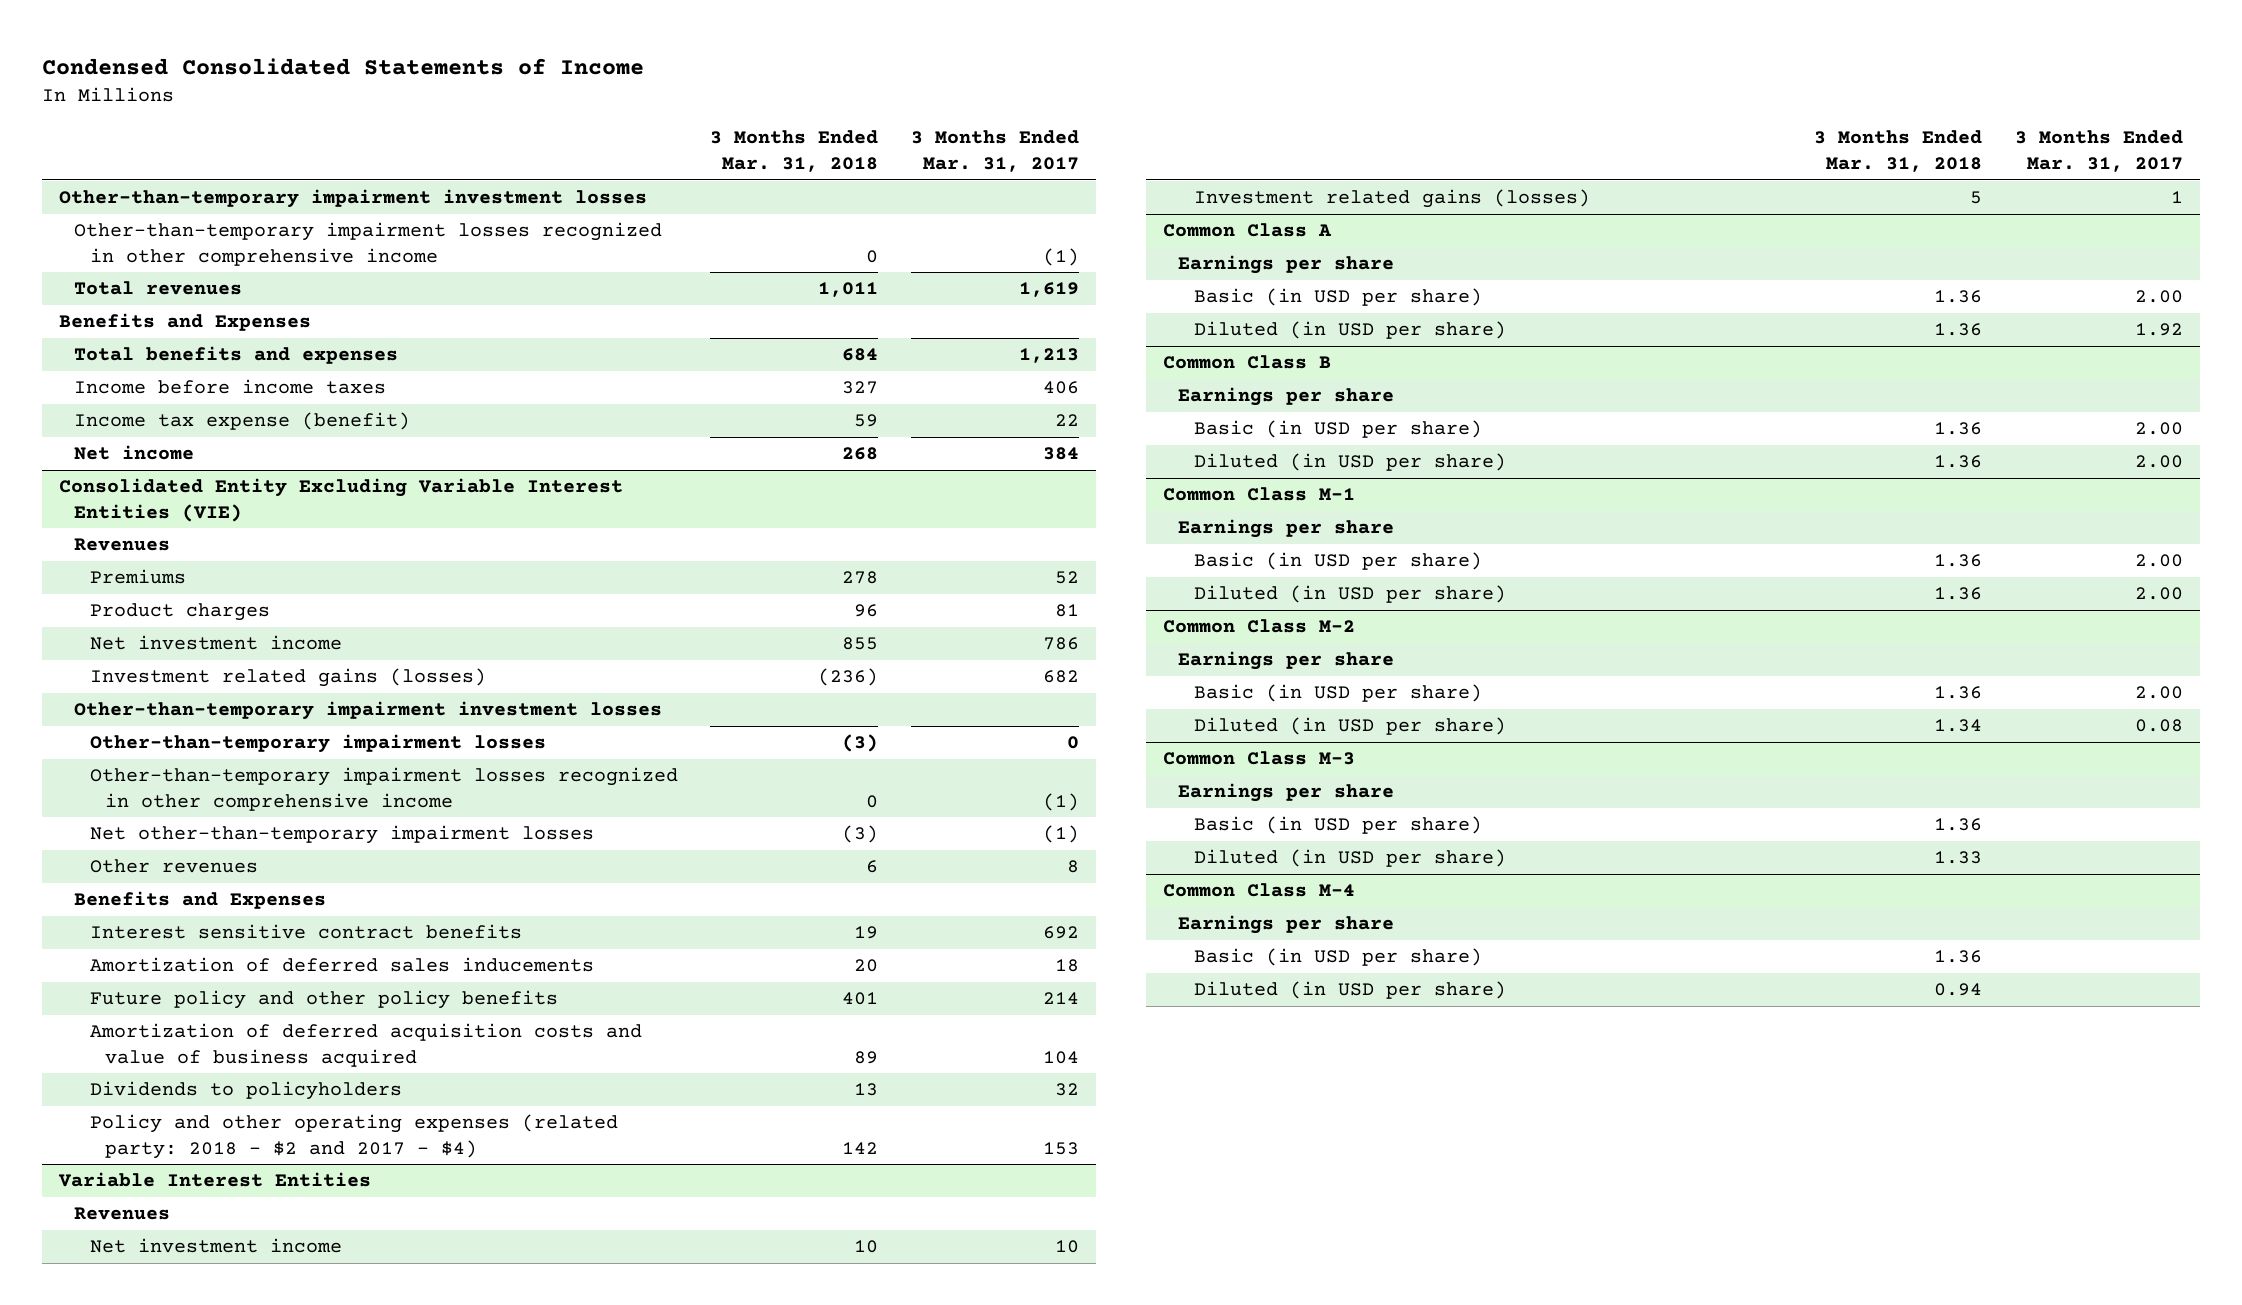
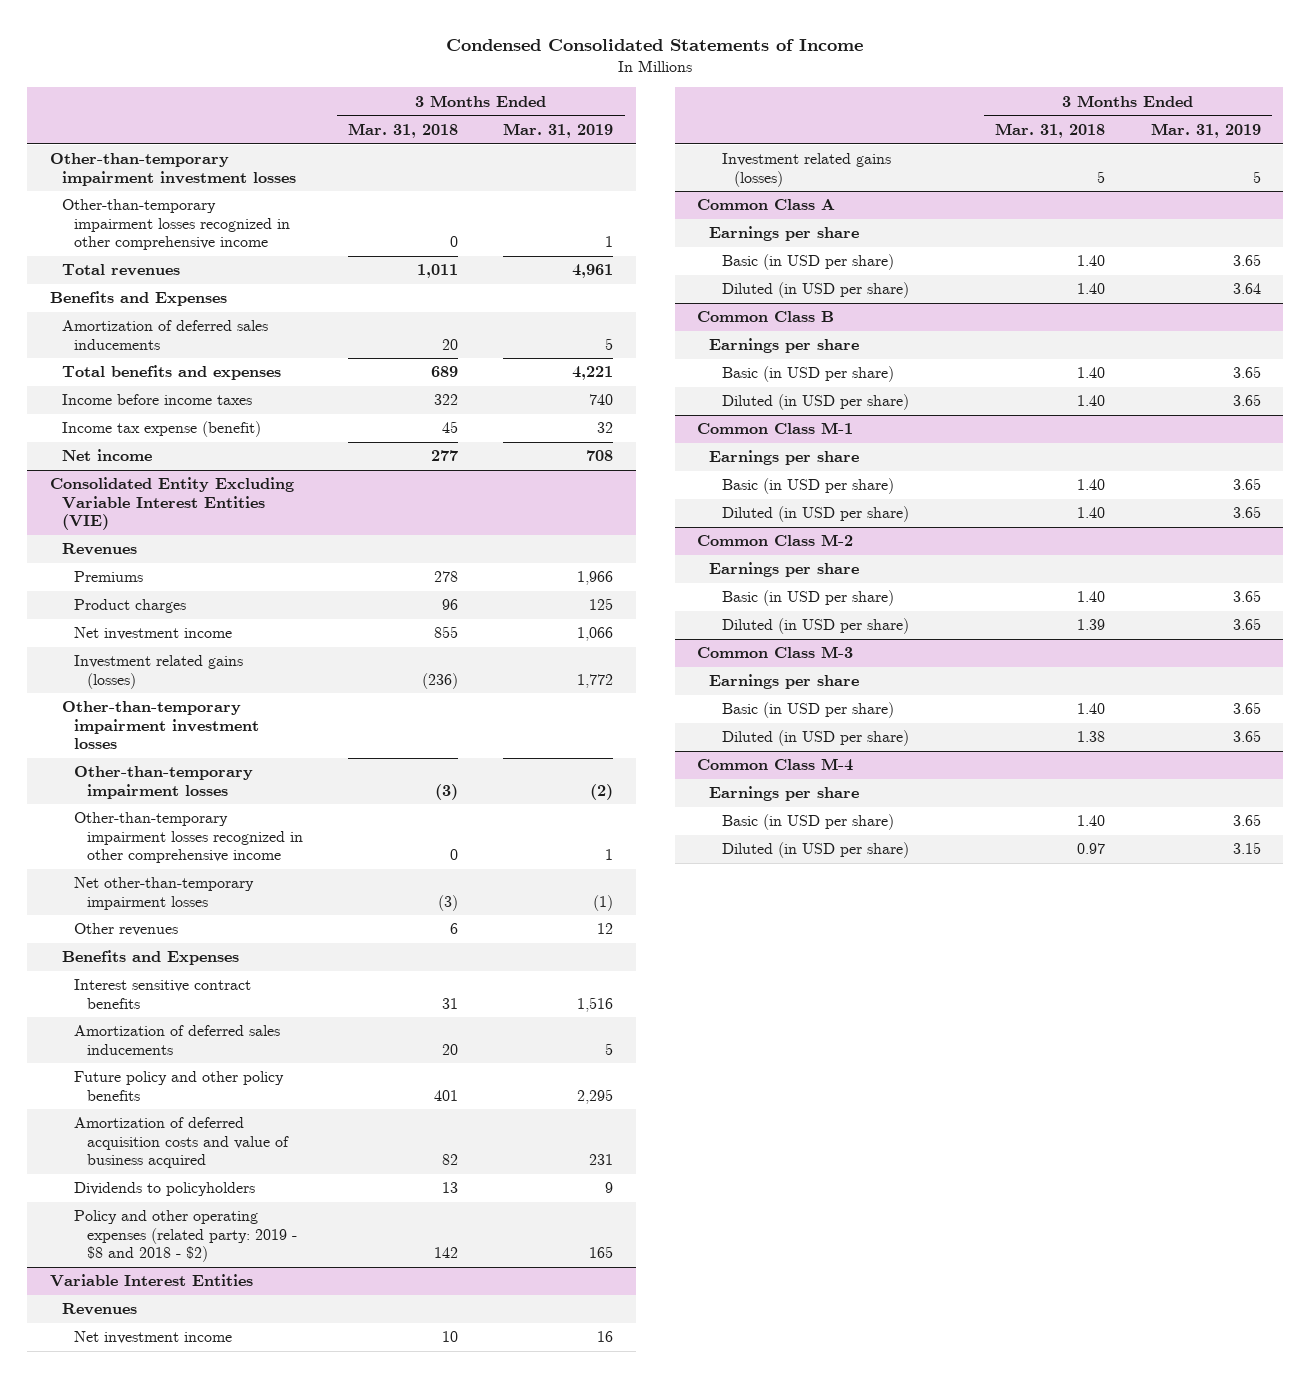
- | 3 Months Ended Mar. 31, 2018 | 3 Months Ended Mar. 31, 2017
+ | 3 Months Ended Mar. 31, 2018 | 3 Months Ended Mar. 31, 2019
- Total benefits and expenses | 684 | 1,213
- Income before income taxes | 327 | 406
- Income tax expense (benefit) | 59 | 22
- Net income | 268 | 384
+ Amortization of deferred sales inducements | 20 | 5
+ Total benefits and expenses | 689 | 4,221
+ Income before income taxes | 322 | 740
+ Income tax expense (benefit) | 45 | 32
+ Net income | 277 | 708
@ Consolidated Entity Excluding Variable Interest Entities (VIE)
- Interest sensitive contract benefits | 19 | 692
+ Interest sensitive contract benefits | 31 | 1,516
- Amortization of deferred acquisition costs and value of business acquired | 89 | 104
+ Amortization of deferred acquisition costs and value of business acquired | 82 | 231
- Policy and other operating expenses (related party: 2018 - $2 and 2017 - $4) | 142 | 153
+ Policy and other operating expenses (related party: 2019 - $8 and 2018 - $2) | 142 | 165
@ Common Class A
- Basic (in USD per share) | 1.36 | 2.00
- Diluted (in USD per share) | 1.36 | 1.92
+ Basic (in USD per share) | 1.40 | 3.65
+ Diluted (in USD per share) | 1.40 | 3.64
@ Common Class B
- Basic (in USD per share) | 1.36 | 2.00
- Diluted (in USD per share) | 1.36 | 2.00
+ Basic (in USD per share) | 1.40 | 3.65
+ Diluted (in USD per share) | 1.40 | 3.65
@ Common Class M-1
- Basic (in USD per share) | 1.36 | 2.00
- Diluted (in USD per share) | 1.36 | 2.00
+ Basic (in USD per share) | 1.40 | 3.65
+ Diluted (in USD per share) | 1.40 | 3.65
@ Common Class M-2
- Basic (in USD per share) | 1.36 | 2.00
- Diluted (in USD per share) | 1.34 | 0.08
+ Basic (in USD per share) | 1.40 | 3.65
+ Diluted (in USD per share) | 1.39 | 3.65
@ Common Class M-3
- Basic (in USD per share) | 1.36 |
- Diluted (in USD per share) | 1.33 |
+ Basic (in USD per share) | 1.40 | 3.65
+ Diluted (in USD per share) | 1.38 | 3.65
@ Common Class M-4
- Basic (in USD per share) | 1.36 |
- Diluted (in USD per share) | 0.94 |
+ Basic (in USD per share) | 1.40 | 3.65
+ Diluted (in USD per share) | 0.97 | 3.15

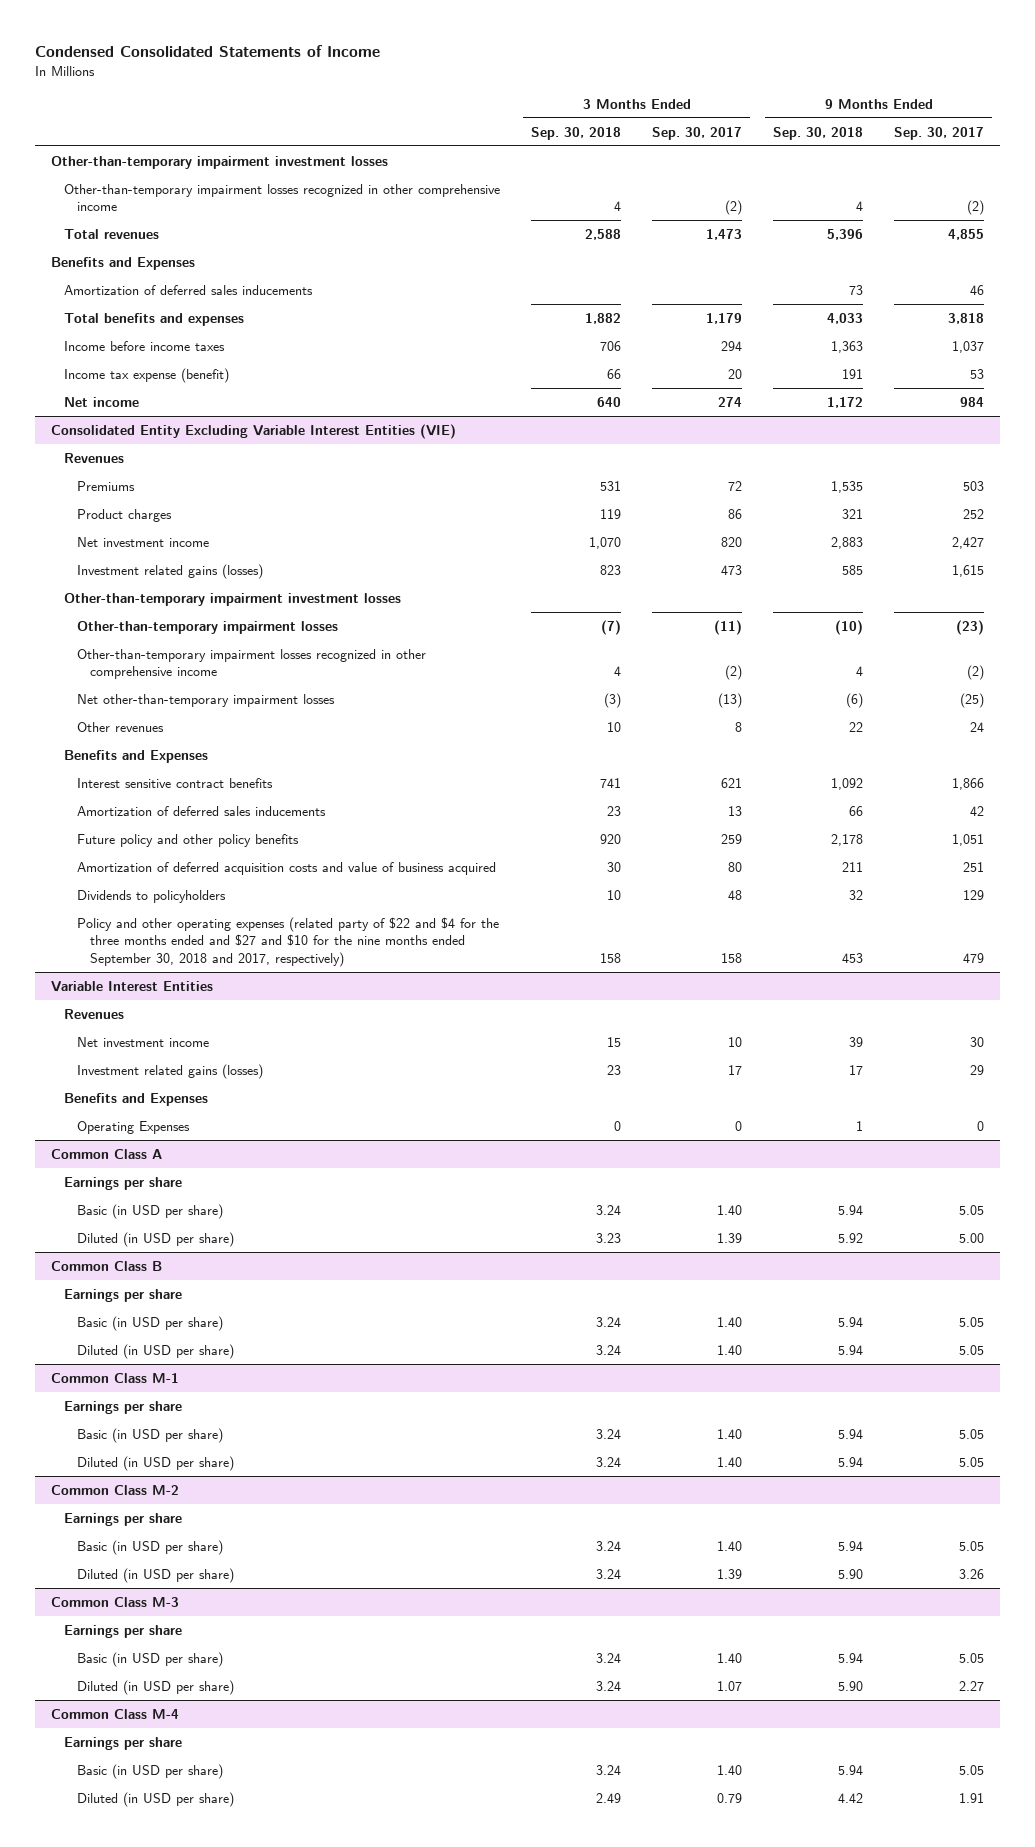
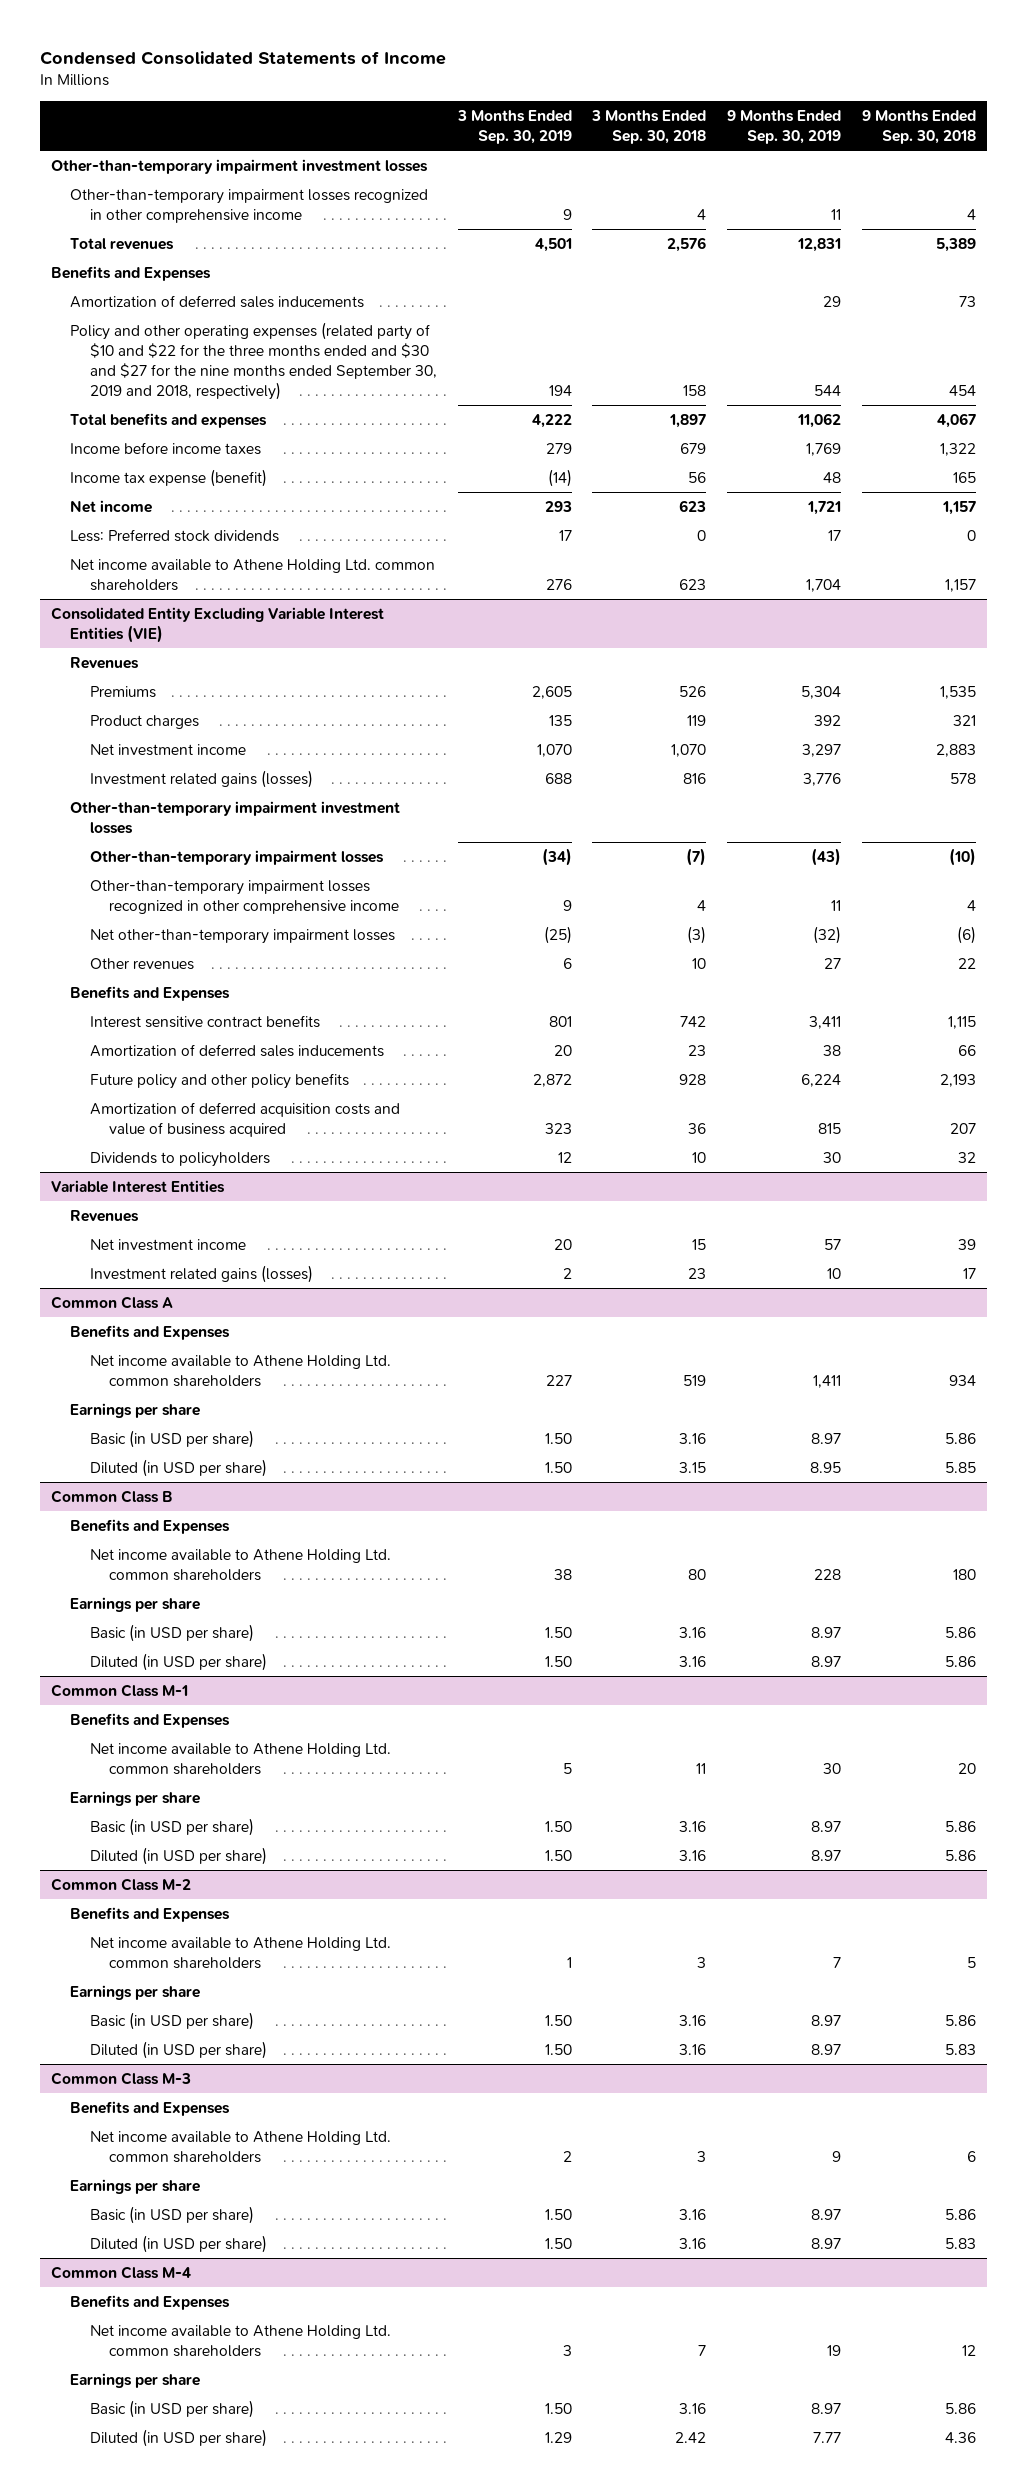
- | 3 Months Ended Sep. 30, 2018 | 3 Months Ended Sep. 30, 2017 | 9 Months Ended Sep. 30, 2018 | 9 Months Ended Sep. 30, 2017
+ | 3 Months Ended Sep. 30, 2019 | 3 Months Ended Sep. 30, 2018 | 9 Months Ended Sep. 30, 2019 | 9 Months Ended Sep. 30, 2018
- Total revenues | 2,588 | 1,473 | 5,396 | 4,855
+ Total revenues | 4,501 | 2,576 | 12,831 | 5,389
- Total benefits and expenses | 1,882 | 1,179 | 4,033 | 3,818
- Income before income taxes | 706 | 294 | 1,363 | 1,037
- Income tax expense (benefit) | 66 | 20 | 191 | 53
- Net income | 640 | 274 | 1,172 | 984
+ Policy and other operating expenses (related party of $10 and $22 for the three months ended and $30 and $27 for the nine months ended September 30, 2019 and 2018, respectively) | 194 | 158 | 544 | 454
+ Total benefits and expenses | 4,222 | 1,897 | 11,062 | 4,067
+ Income before income taxes | 279 | 679 | 1,769 | 1,322
+ Income tax expense (benefit) | (14) | 56 | 48 | 165
+ Net income | 293 | 623 | 1,721 | 1,157
+ Less: Preferred stock dividends | 17 | 0 | 17 | 0
+ Net income available to Athene Holding Ltd. common shareholders | 276 | 623 | 1,704 | 1,157
@ Consolidated Entity Excluding Variable Interest Entities (VIE)
- Premiums | 531 | 72 | 1,535 | 503
+ Premiums | 2,605 | 526 | 5,304 | 1,535
- Investment related gains (losses) | 823 | 473 | 585 | 1,615
+ Investment related gains (losses) | 688 | 816 | 3,776 | 578
- Interest sensitive contract benefits | 741 | 621 | 1,092 | 1,866
+ Interest sensitive contract benefits | 801 | 742 | 3,411 | 1,115
- Future policy and other policy benefits | 920 | 259 | 2,178 | 1,051
- Amortization of deferred acquisition costs and value of business acquired | 30 | 80 | 211 | 251
+ Future policy and other policy benefits | 2,872 | 928 | 6,224 | 2,193
+ Amortization of deferred acquisition costs and value of business acquired | 323 | 36 | 815 | 207
- Policy and other operating expenses (related party of $22 and $4 for the three months ended and $27 and $10 for the nine months ended September 30, 2018 and 2017, respectively) | 158 | 158 | 453 | 479
@ Variable Interest Entities
- Benefits and Expenses
- Operating Expenses | 0 | 0 | 1 | 0
@ Common Class A
+ Benefits and Expenses
+ Net income available to Athene Holding Ltd. common shareholders | 227 | 519 | 1,411 | 934
- Basic (in USD per share) | 3.24 | 1.40 | 5.94 | 5.05
- Diluted (in USD per share) | 3.23 | 1.39 | 5.92 | 5.00
+ Basic (in USD per share) | 1.50 | 3.16 | 8.97 | 5.86
+ Diluted (in USD per share) | 1.50 | 3.15 | 8.95 | 5.85
@ Common Class B
+ Benefits and Expenses
+ Net income available to Athene Holding Ltd. common shareholders | 38 | 80 | 228 | 180
- Basic (in USD per share) | 3.24 | 1.40 | 5.94 | 5.05
- Diluted (in USD per share) | 3.24 | 1.40 | 5.94 | 5.05
+ Basic (in USD per share) | 1.50 | 3.16 | 8.97 | 5.86
+ Diluted (in USD per share) | 1.50 | 3.16 | 8.97 | 5.86
@ Common Class M-1
+ Benefits and Expenses
+ Net income available to Athene Holding Ltd. common shareholders | 5 | 11 | 30 | 20
- Basic (in USD per share) | 3.24 | 1.40 | 5.94 | 5.05
- Diluted (in USD per share) | 3.24 | 1.40 | 5.94 | 5.05
+ Basic (in USD per share) | 1.50 | 3.16 | 8.97 | 5.86
+ Diluted (in USD per share) | 1.50 | 3.16 | 8.97 | 5.86
@ Common Class M-2
+ Benefits and Expenses
+ Net income available to Athene Holding Ltd. common shareholders | 1 | 3 | 7 | 5
- Basic (in USD per share) | 3.24 | 1.40 | 5.94 | 5.05
- Diluted (in USD per share) | 3.24 | 1.39 | 5.90 | 3.26
+ Basic (in USD per share) | 1.50 | 3.16 | 8.97 | 5.86
+ Diluted (in USD per share) | 1.50 | 3.16 | 8.97 | 5.83
@ Common Class M-3
+ Benefits and Expenses
+ Net income available to Athene Holding Ltd. common shareholders | 2 | 3 | 9 | 6
- Basic (in USD per share) | 3.24 | 1.40 | 5.94 | 5.05
- Diluted (in USD per share) | 3.24 | 1.07 | 5.90 | 2.27
+ Basic (in USD per share) | 1.50 | 3.16 | 8.97 | 5.86
+ Diluted (in USD per share) | 1.50 | 3.16 | 8.97 | 5.83
@ Common Class M-4
+ Benefits and Expenses
+ Net income available to Athene Holding Ltd. common shareholders | 3 | 7 | 19 | 12
- Basic (in USD per share) | 3.24 | 1.40 | 5.94 | 5.05
- Diluted (in USD per share) | 2.49 | 0.79 | 4.42 | 1.91
+ Basic (in USD per share) | 1.50 | 3.16 | 8.97 | 5.86
+ Diluted (in USD per share) | 1.29 | 2.42 | 7.77 | 4.36

